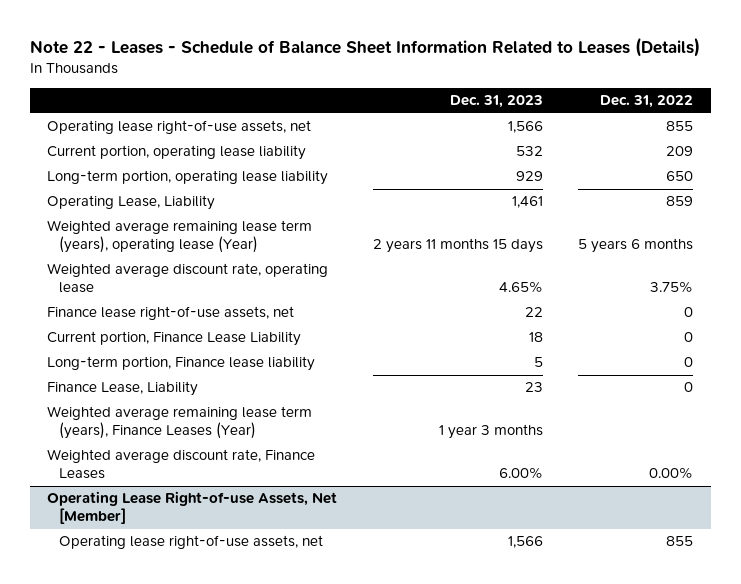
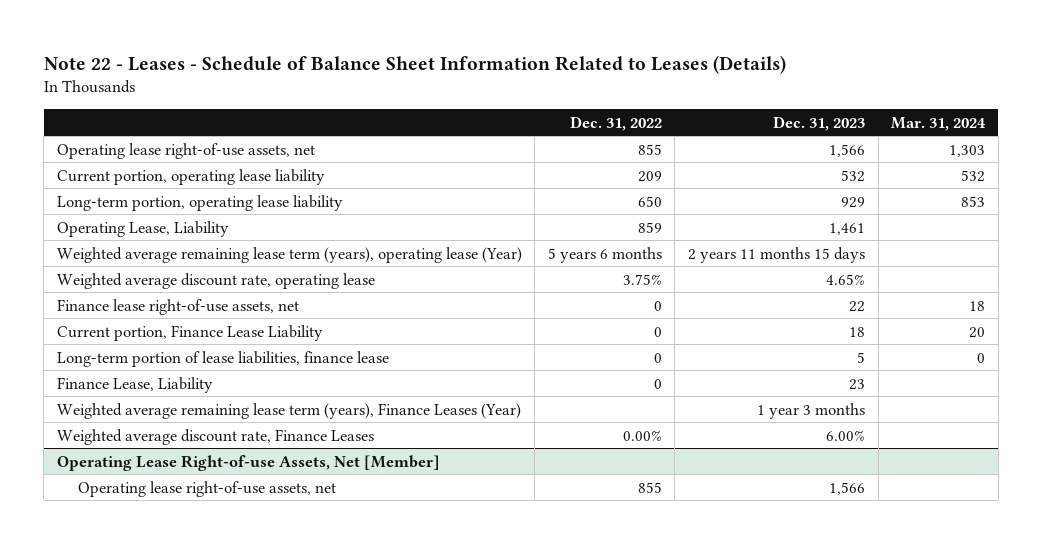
- | Dec. 31, 2023 | Dec. 31, 2022
+ | Dec. 31, 2022 | Dec. 31, 2023 | Mar. 31, 2024
- Long-term portion, Finance lease liability | 5 | 0
+ Long-term portion of lease liabilities, finance lease | 0 | 5 | 0

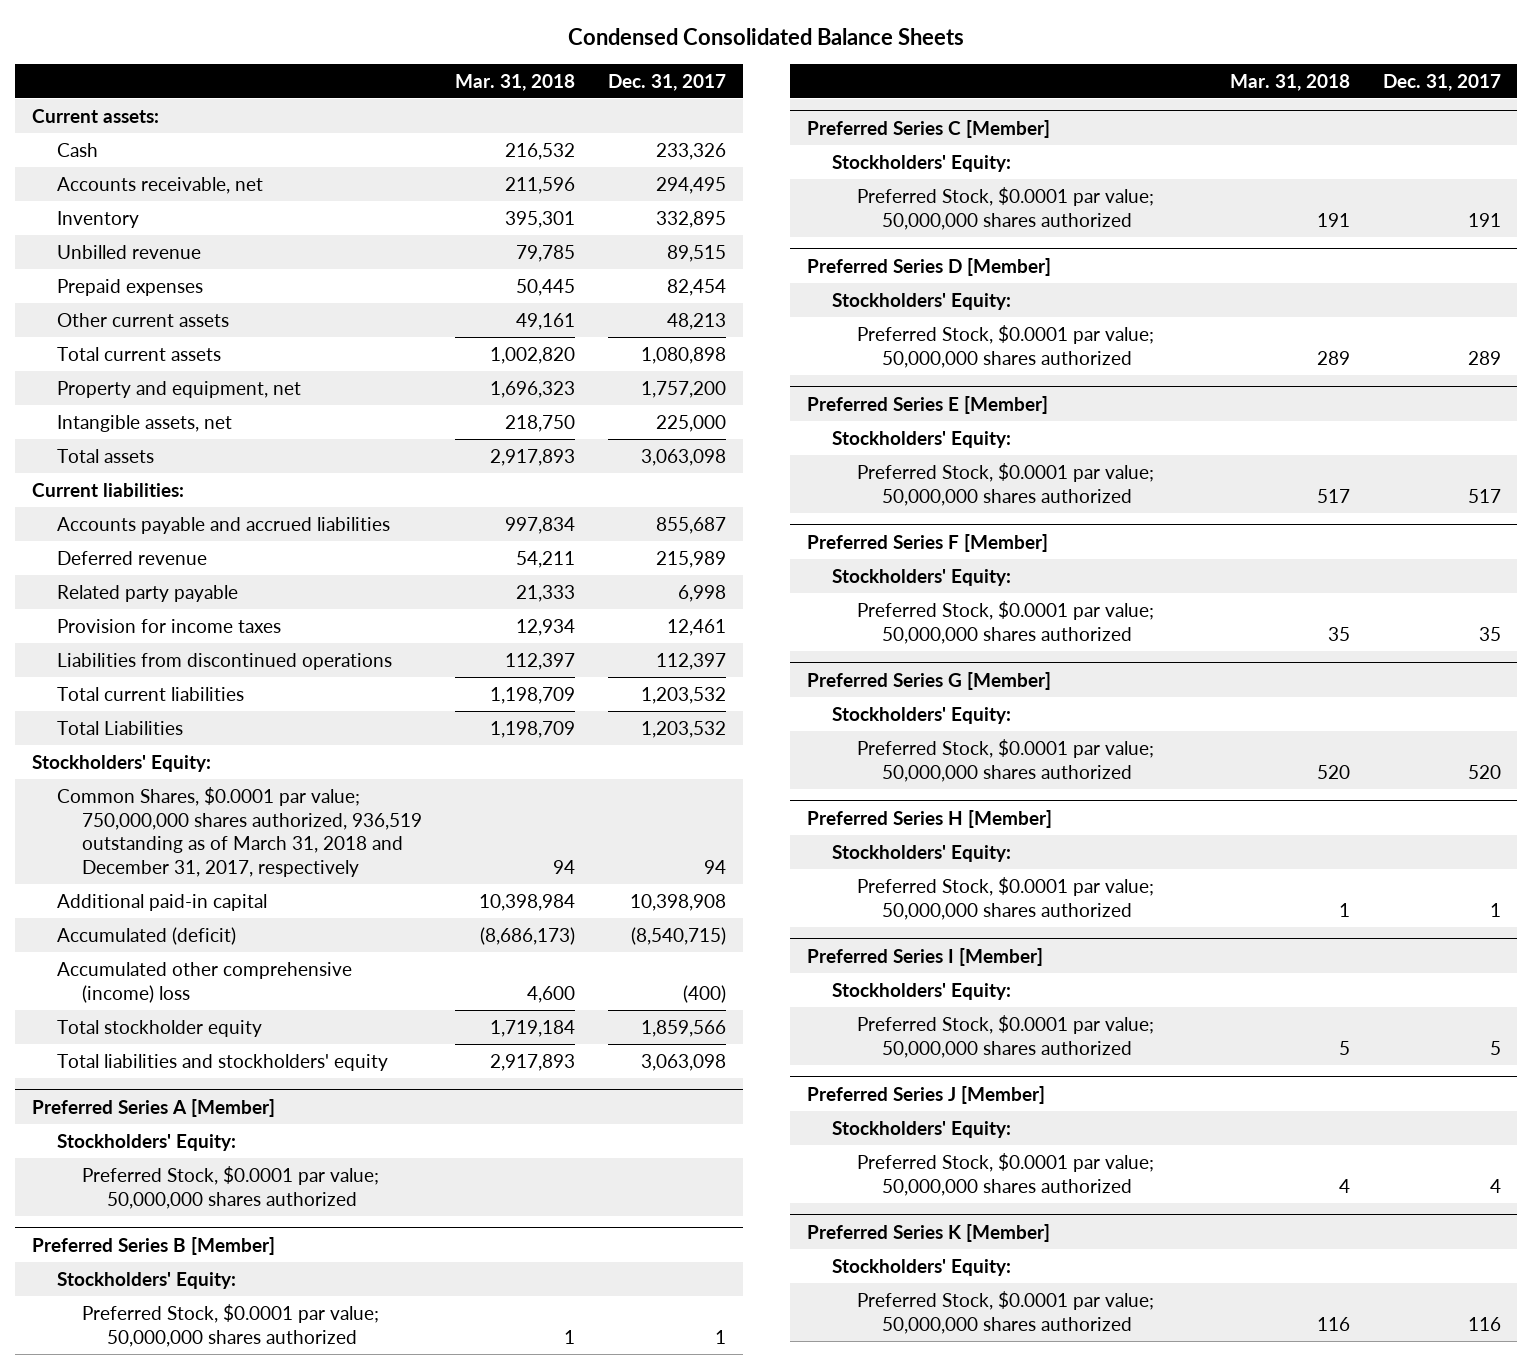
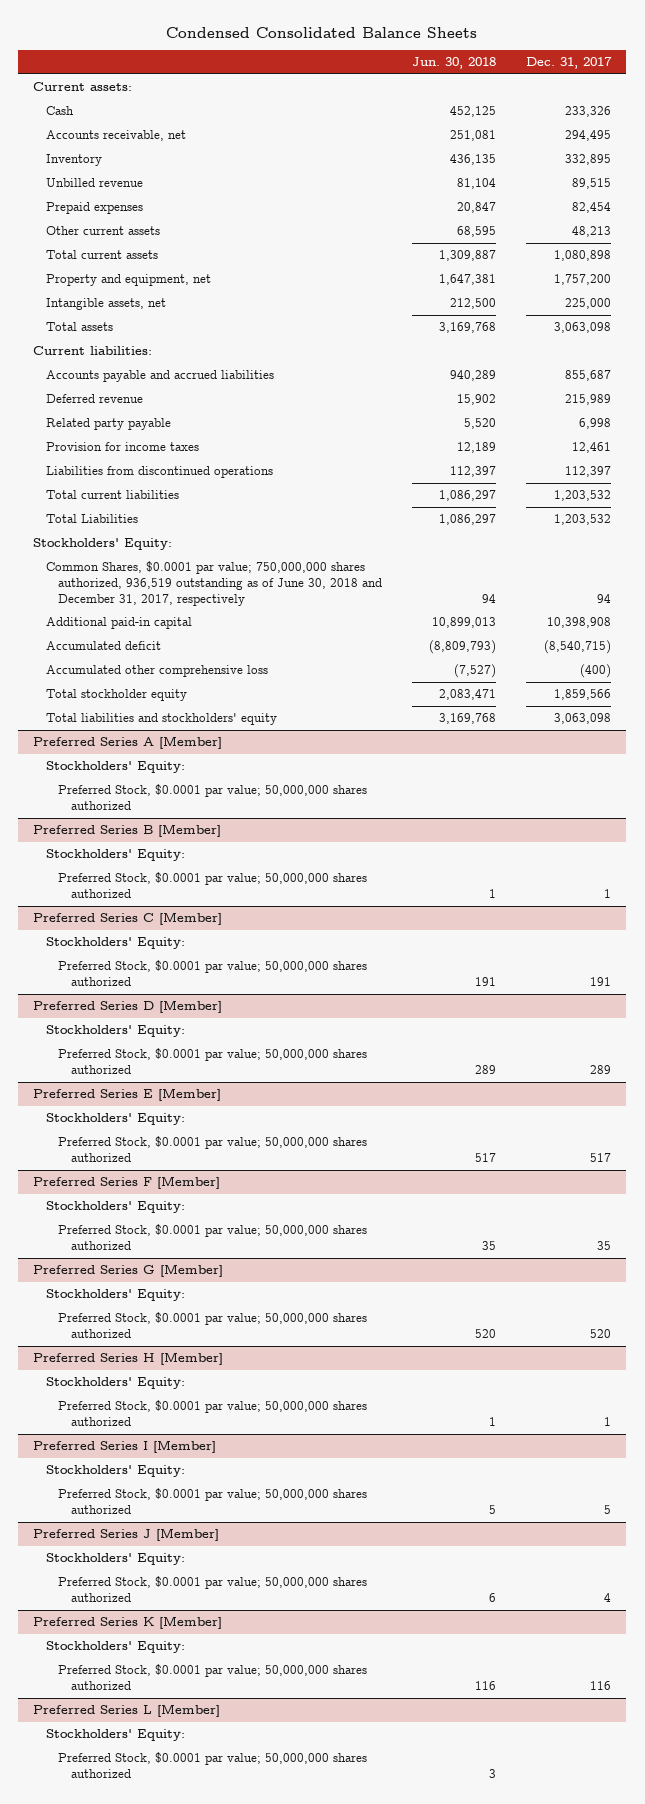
- | Mar. 31, 2018 | Dec. 31, 2017
+ | Jun. 30, 2018 | Dec. 31, 2017
- Common Shares, $0.0001 par value; 750,000,000 shares authorized, 936,519 outstanding as of March 31, 2018 and December 31, 2017, respectively | 94 | 94
+ Common Shares, $0.0001 par value; 750,000,000 shares authorized, 936,519 outstanding as of June 30, 2018 and December 31, 2017, respectively | 94 | 94
- Accumulated (deficit) | (8,686,173) | (8,540,715)
- Accumulated other comprehensive (income) loss | 4,600 | (400)
+ Accumulated deficit | (8,809,793) | (8,540,715)
+ Accumulated other comprehensive loss | (7,527) | (400)
+ Preferred Series L [Member]
+ Stockholders' Equity:
+ Preferred Stock, $0.0001 par value; 50,000,000 shares authorized | 3 |

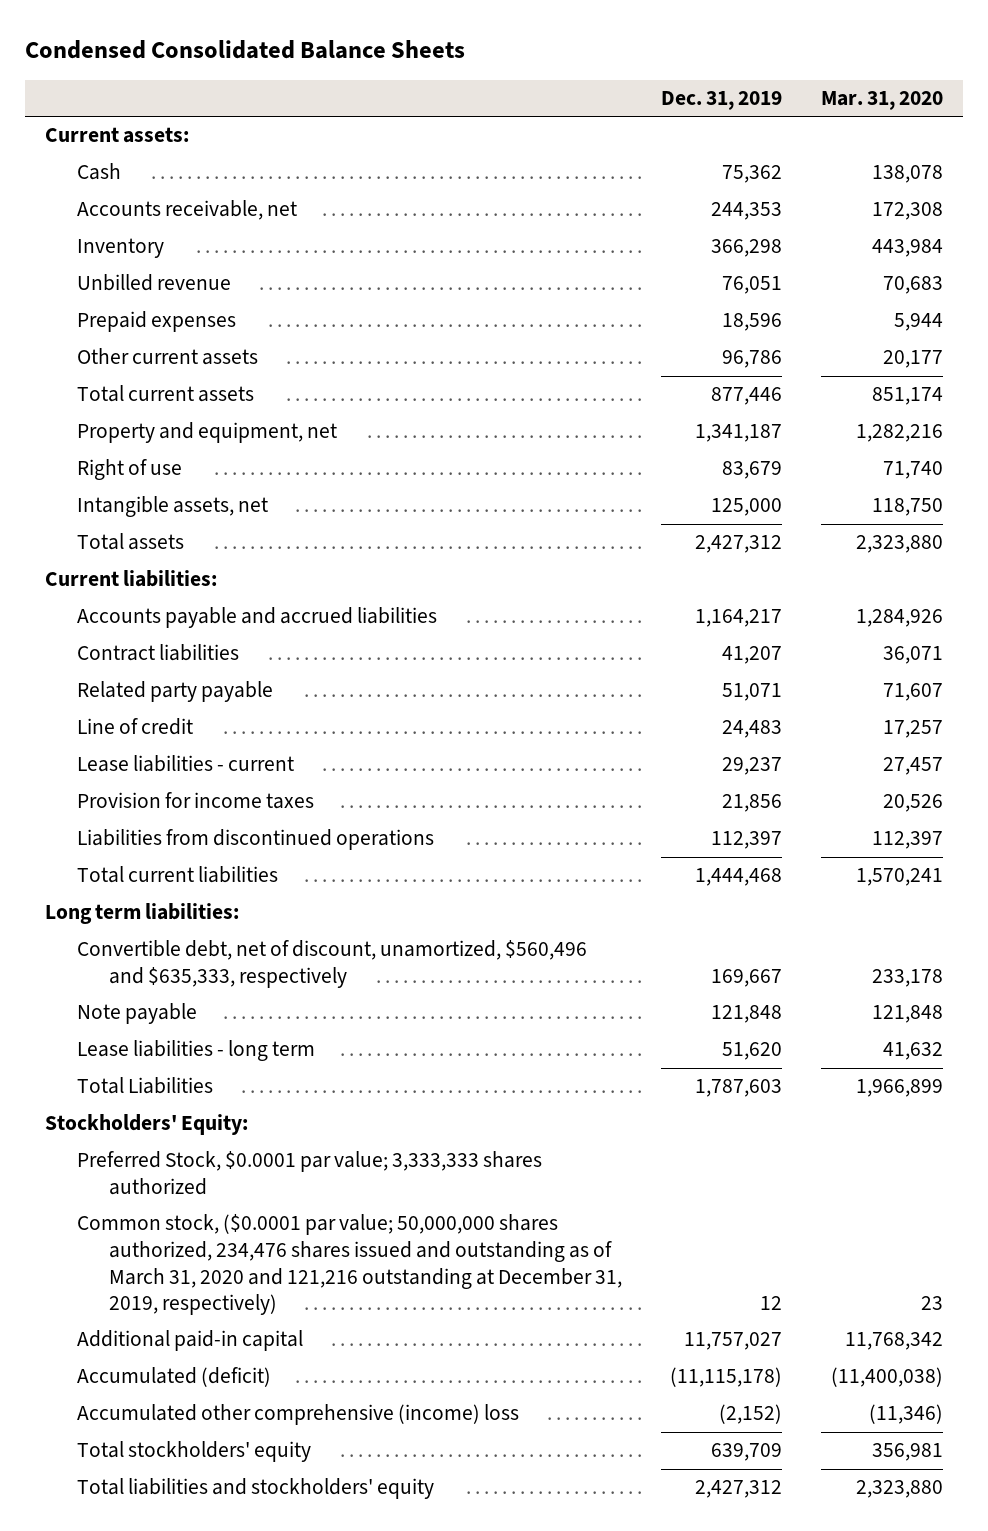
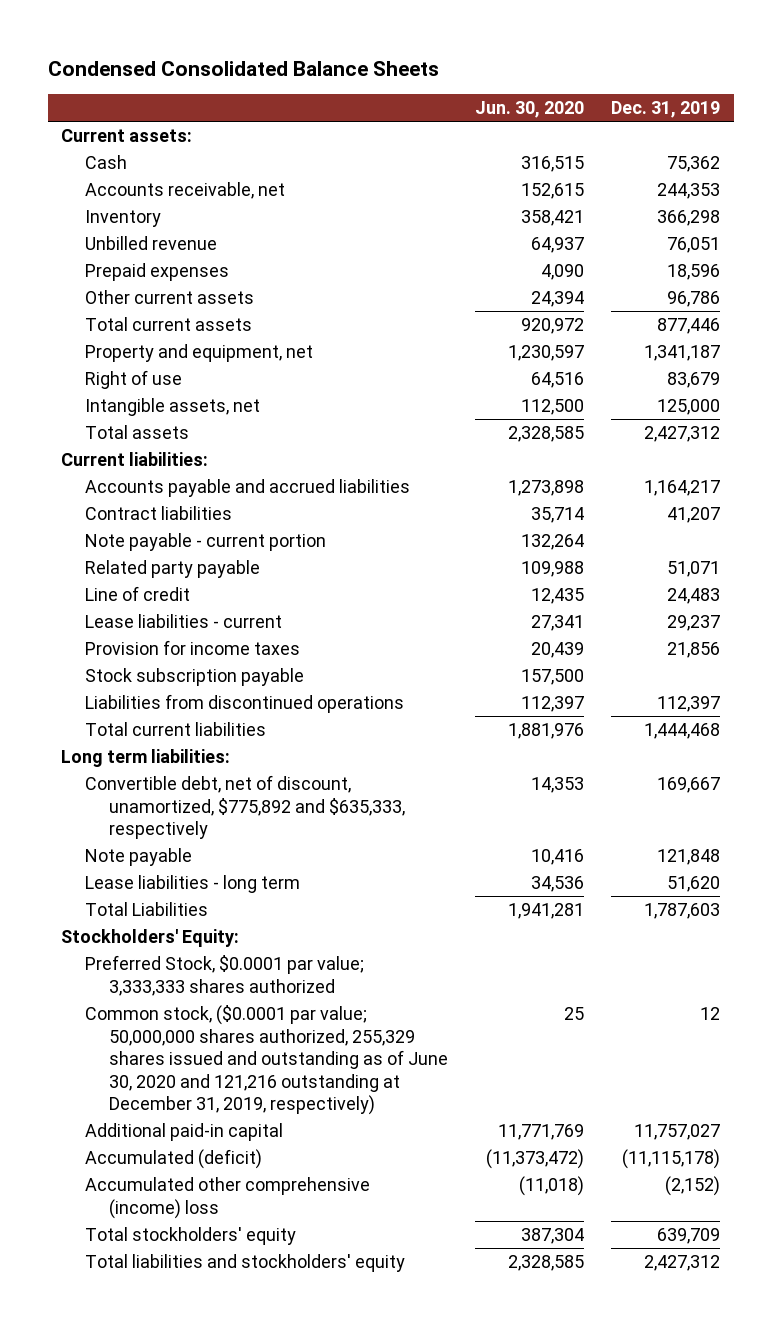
- | Dec. 31, 2019 | Mar. 31, 2020
+ | Jun. 30, 2020 | Dec. 31, 2019
+ Note payable - current portion | 132,264 |
+ Stock subscription payable | 157,500 |
- Convertible debt, net of discount, unamortized, $560,496 and $635,333, respectively | 169,667 | 233,178
+ Convertible debt, net of discount, unamortized, $775,892 and $635,333, respectively | 14,353 | 169,667
- Common stock, ($0.0001 par value; 50,000,000 shares authorized, 234,476 shares issued and outstanding as of March 31, 2020 and 121,216 outstanding at December 31, 2019, respectively) | 12 | 23
+ Common stock, ($0.0001 par value; 50,000,000 shares authorized, 255,329 shares issued and outstanding as of June 30, 2020 and 121,216 outstanding at December 31, 2019, respectively) | 25 | 12

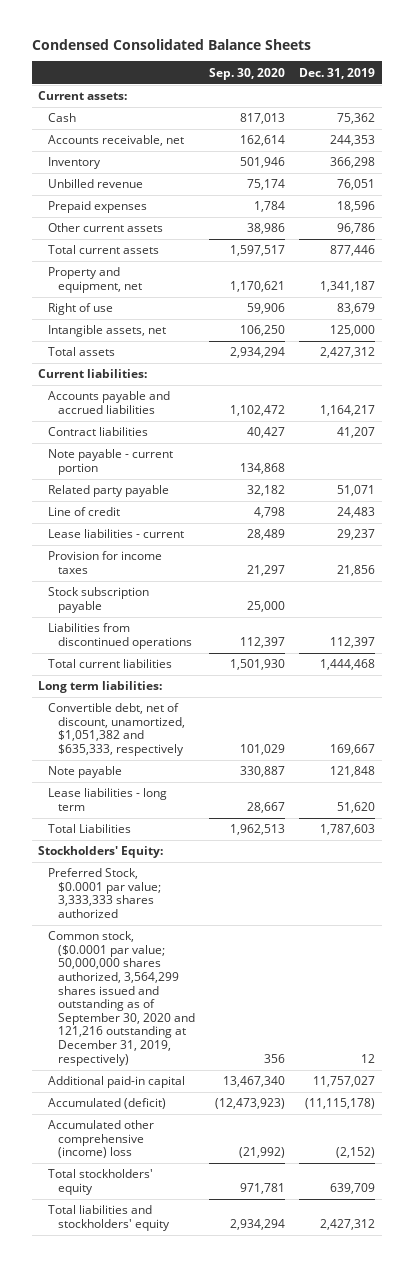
- | Jun. 30, 2020 | Dec. 31, 2019
+ | Sep. 30, 2020 | Dec. 31, 2019
- Convertible debt, net of discount, unamortized, $775,892 and $635,333, respectively | 14,353 | 169,667
+ Convertible debt, net of discount, unamortized, $1,051,382 and $635,333, respectively | 101,029 | 169,667
- Common stock, ($0.0001 par value; 50,000,000 shares authorized, 255,329 shares issued and outstanding as of June 30, 2020 and 121,216 outstanding at December 31, 2019, respectively) | 25 | 12
+ Common stock, ($0.0001 par value; 50,000,000 shares authorized, 3,564,299 shares issued and outstanding as of September 30, 2020 and 121,216 outstanding at December 31, 2019, respectively) | 356 | 12

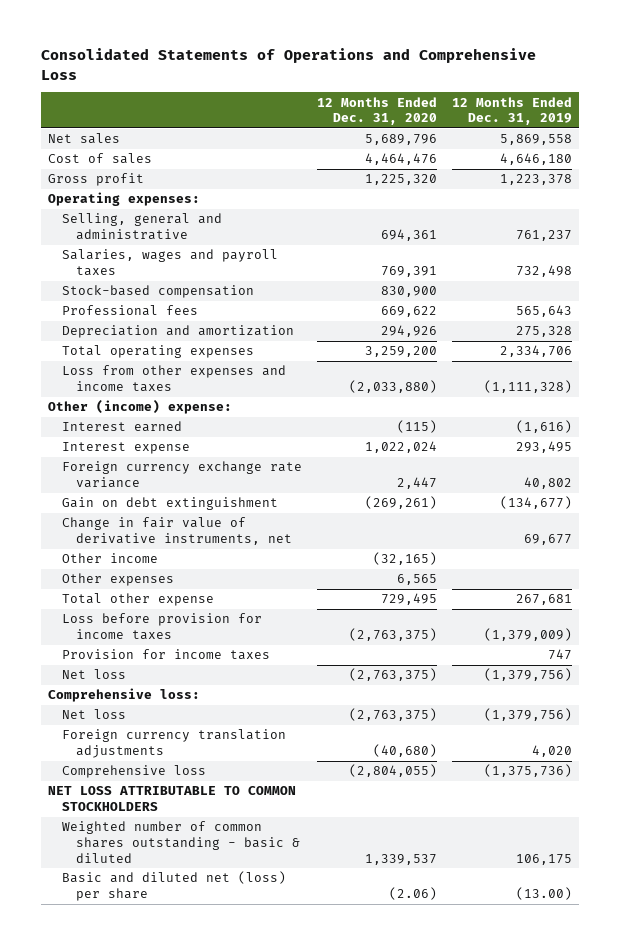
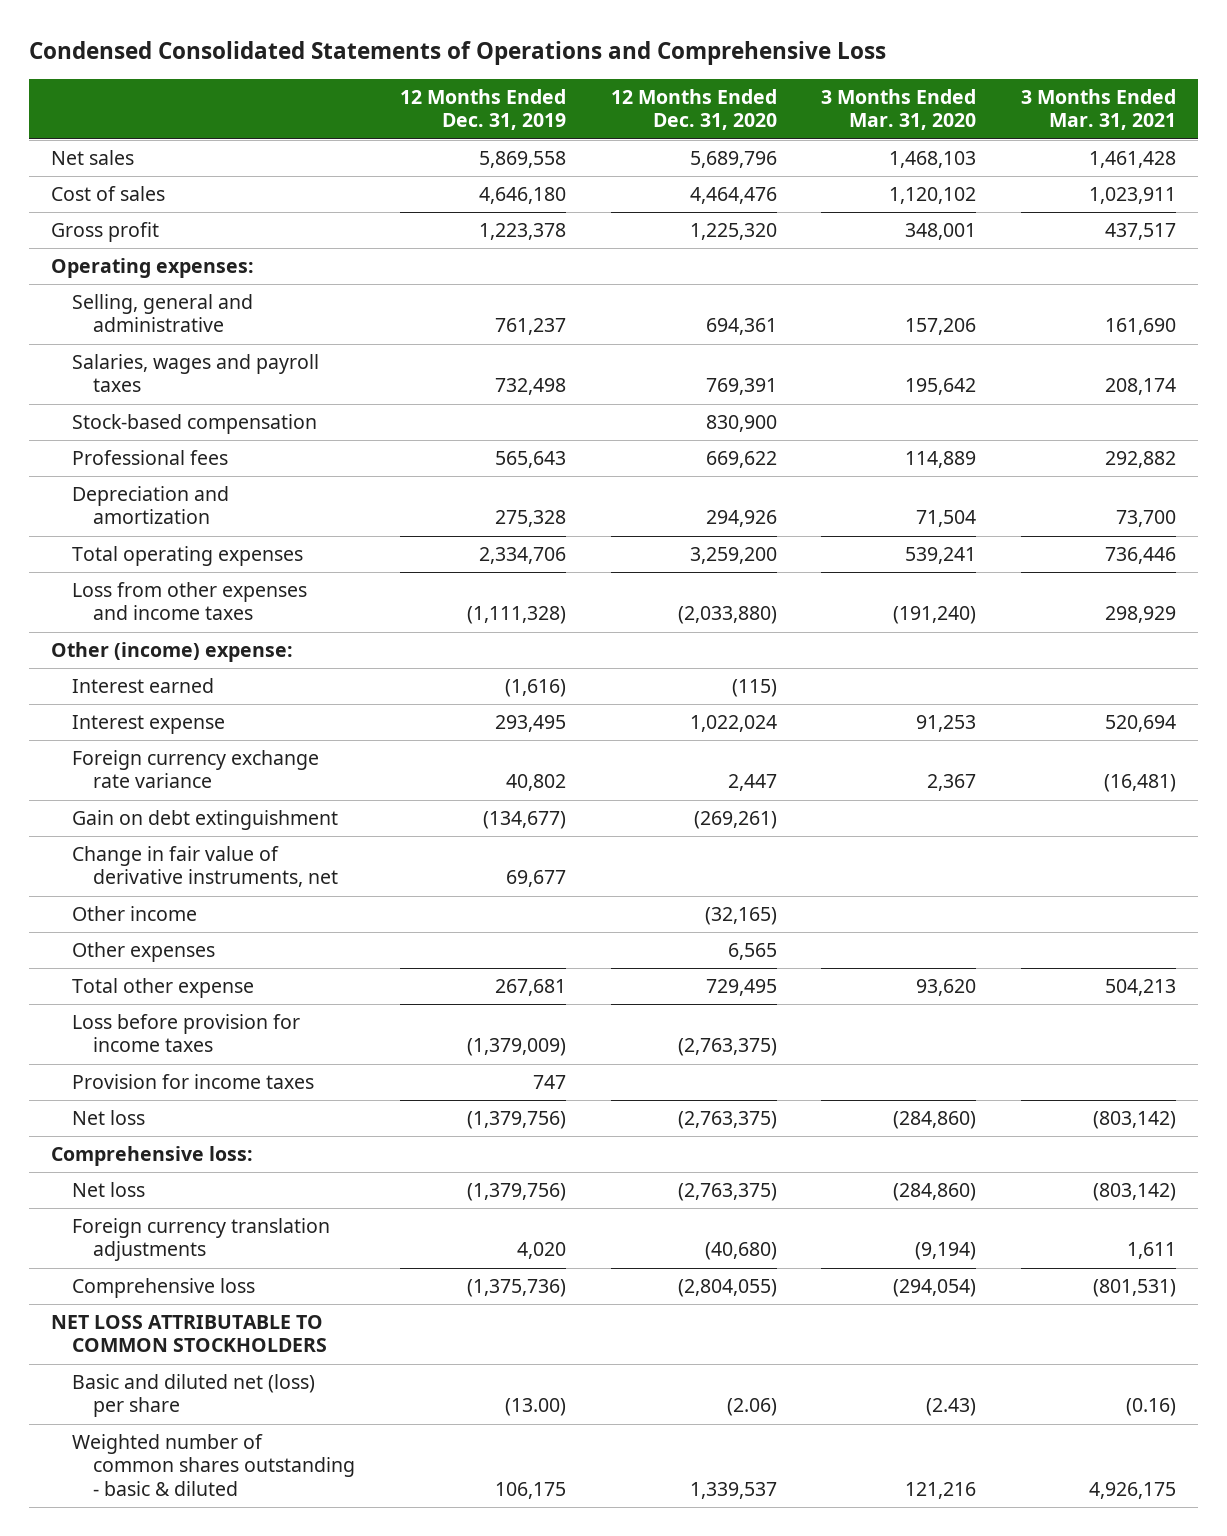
- Consolidated Statements of Operations and Comprehensive Loss
+ Condensed Consolidated Statements of Operations and Comprehensive Loss
- | 12 Months Ended Dec. 31, 2020 | 12 Months Ended Dec. 31, 2019
+ | 12 Months Ended Dec. 31, 2019 | 12 Months Ended Dec. 31, 2020 | 3 Months Ended Mar. 31, 2020 | 3 Months Ended Mar. 31, 2021
moved down: Weighted number of common shares outstanding - basic & diluted | 106,175 | 1,339,537 | 121,216 | 4,926,175

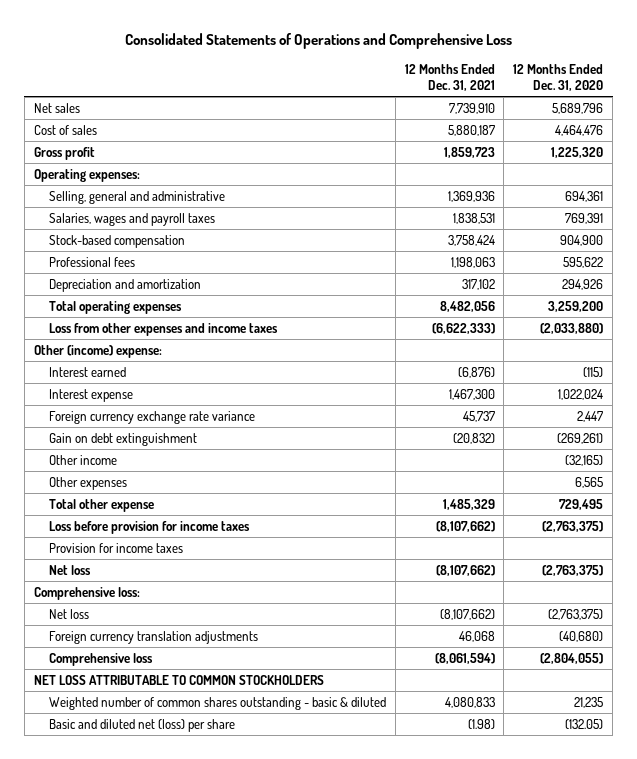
- Condensed Consolidated Statements of Operations and Comprehensive Loss
+ Consolidated Statements of Operations and Comprehensive Loss
- | 12 Months Ended Dec. 31, 2019 | 12 Months Ended Dec. 31, 2020 | 3 Months Ended Mar. 31, 2020 | 3 Months Ended Mar. 31, 2021
+ | 12 Months Ended Dec. 31, 2021 | 12 Months Ended Dec. 31, 2020
- Stock-based compensation | | 830,900 | |
- Professional fees | 565,643 | 669,622 | 114,889 | 292,882
+ Stock-based compensation | 3,758,424 | 904,900
+ Professional fees | 1,198,063 | 595,622
- Change in fair value of derivative instruments, net | 69,677 | | |
- Basic and diluted net (loss) per share | (13.00) | (2.06) | (2.43) | (0.16)
- Weighted number of common shares outstanding - basic & diluted | 106,175 | 1,339,537 | 121,216 | 4,926,175
+ Weighted number of common shares outstanding - basic & diluted | 4,080,833 | 21,235
+ Basic and diluted net (loss) per share | (1.98) | (132.05)

